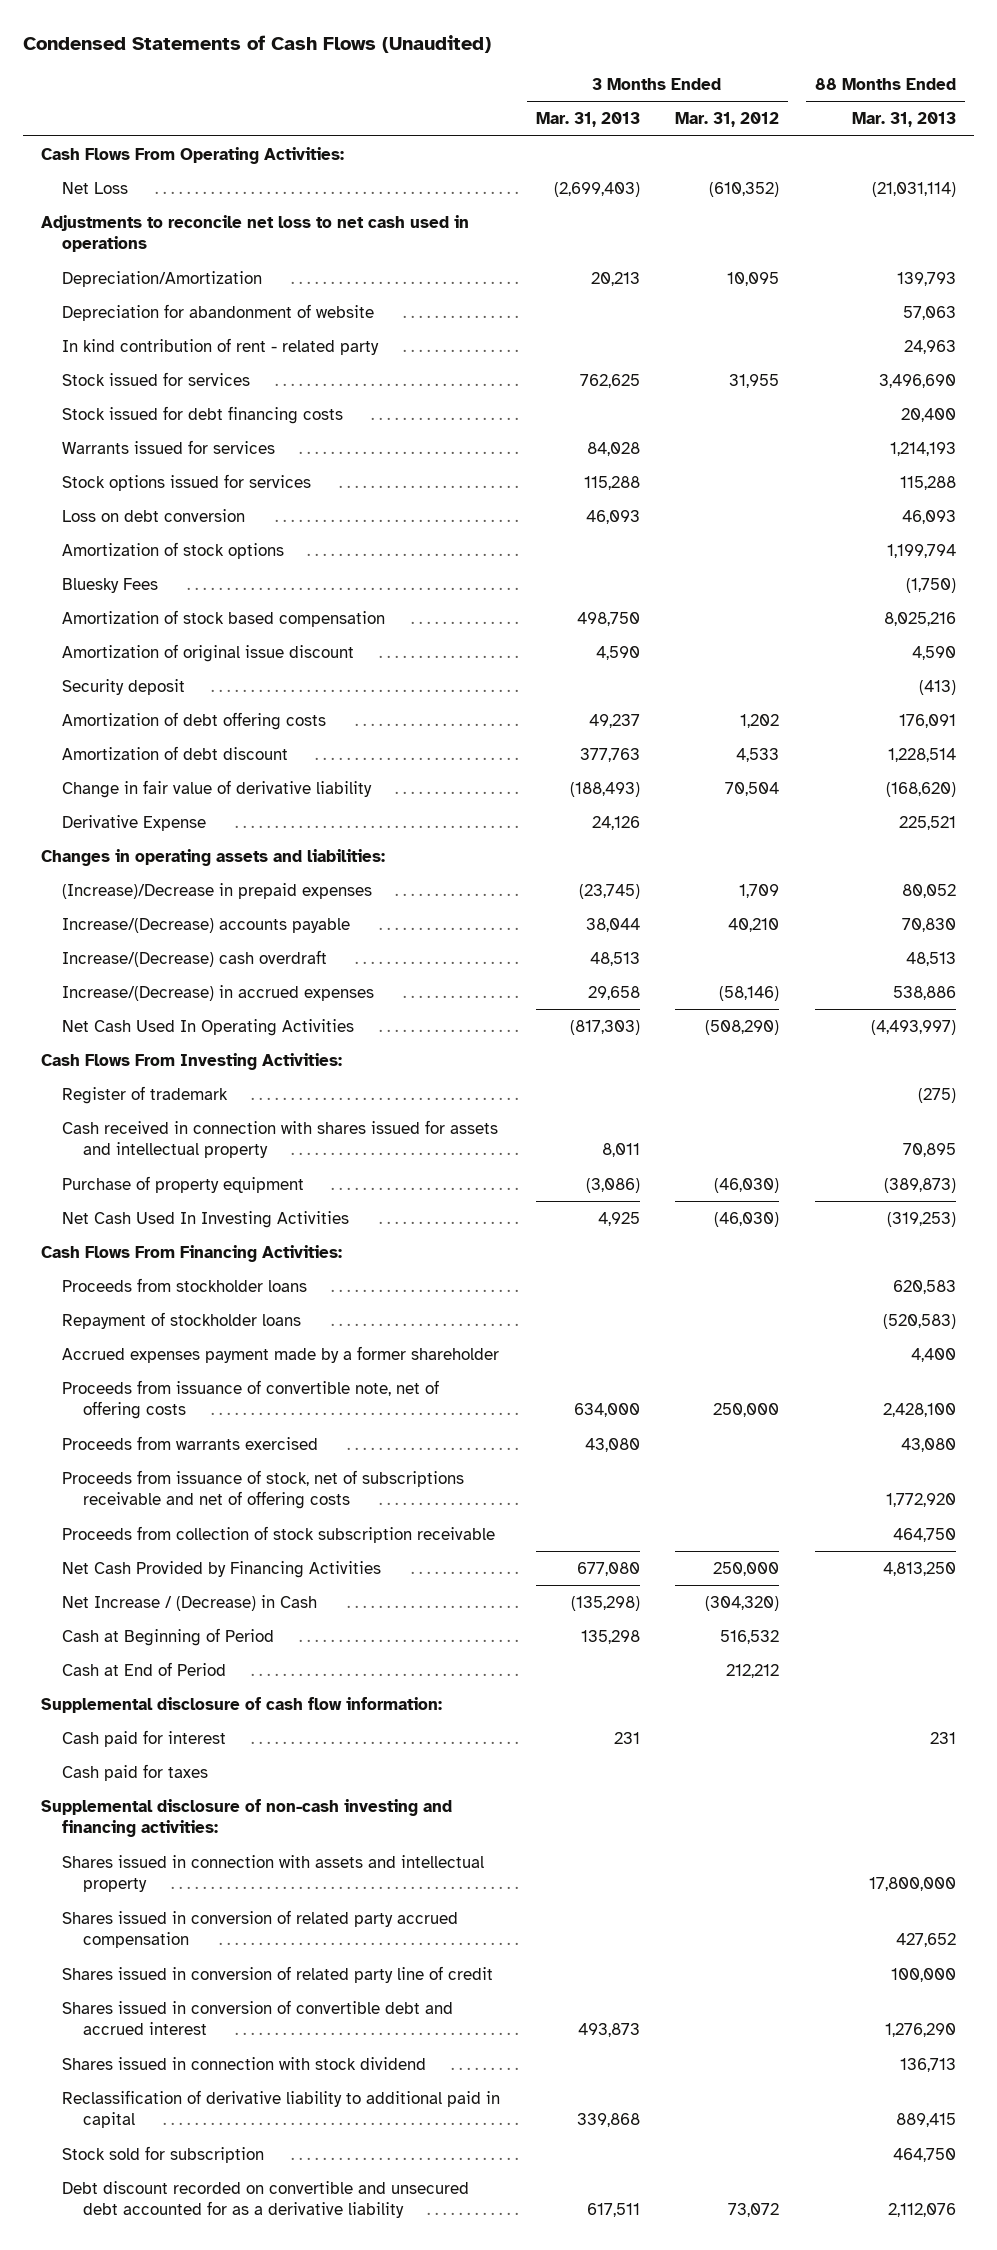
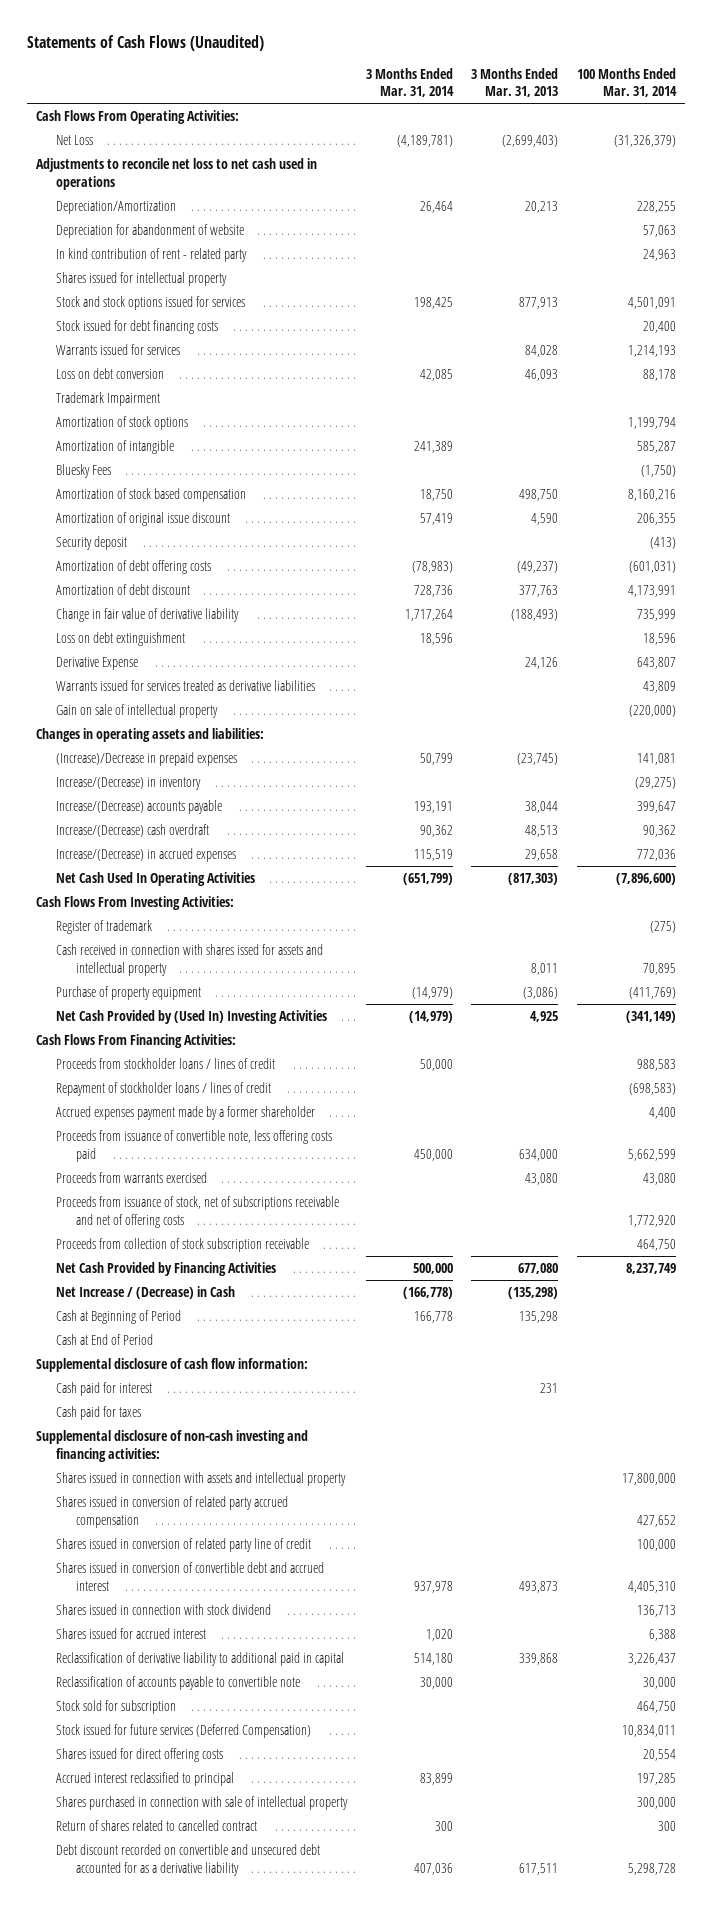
- Condensed Statements of Cash Flows (Unaudited)
+ Statements of Cash Flows (Unaudited)
- | 3 Months Ended Mar. 31, 2013 | 3 Months Ended Mar. 31, 2012 | 88 Months Ended Mar. 31, 2013
+ | 3 Months Ended Mar. 31, 2014 | 3 Months Ended Mar. 31, 2013 | 100 Months Ended Mar. 31, 2014
- Stock issued for services | 762,625 | 31,955 | 3,496,690
+ Shares issued for intellectual property
+ Stock and stock options issued for services | 198,425 | 877,913 | 4,501,091
- Stock options issued for services | 115,288 | | 115,288
+ Trademark Impairment
+ Amortization of intangible | 241,389 | | 585,287
- Amortization of debt offering costs | 49,237 | 1,202 | 176,091
+ Amortization of debt offering costs | (78,983) | (49,237) | (601,031)
+ Loss on debt extinguishment | 18,596 | | 18,596
+ Warrants issued for services treated as derivative liabilities | | | 43,809
+ Gain on sale of intellectual property | | | (220,000)
+ Increase/(Decrease) in inventory | | | (29,275)
- Cash received in connection with shares issued for assets and intellectual property | 8,011 | | 70,895
+ Cash received in connection with shares issed for assets and intellectual property | | 8,011 | 70,895
- Net Cash Used In Investing Activities | 4,925 | (46,030) | (319,253)
+ Net Cash Provided by (Used In) Investing Activities | (14,979) | 4,925 | (341,149)
- Proceeds from stockholder loans | | | 620,583
- Repayment of stockholder loans | | | (520,583)
+ Proceeds from stockholder loans / lines of credit | 50,000 | | 988,583
+ Repayment of stockholder loans / lines of credit | | | (698,583)
- Proceeds from issuance of convertible note, net of offering costs | 634,000 | 250,000 | 2,428,100
+ Proceeds from issuance of convertible note, less offering costs paid | 450,000 | 634,000 | 5,662,599
+ Shares issued for accrued interest | 1,020 | | 6,388
+ Reclassification of accounts payable to convertible note | 30,000 | | 30,000
+ Stock issued for future services (Deferred Compensation) | | | 10,834,011
+ Shares issued for direct offering costs | | | 20,554
+ Accrued interest reclassified to principal | 83,899 | | 197,285
+ Shares purchased in connection with sale of intellectual property | | | 300,000
+ Return of shares related to cancelled contract | 300 | | 300

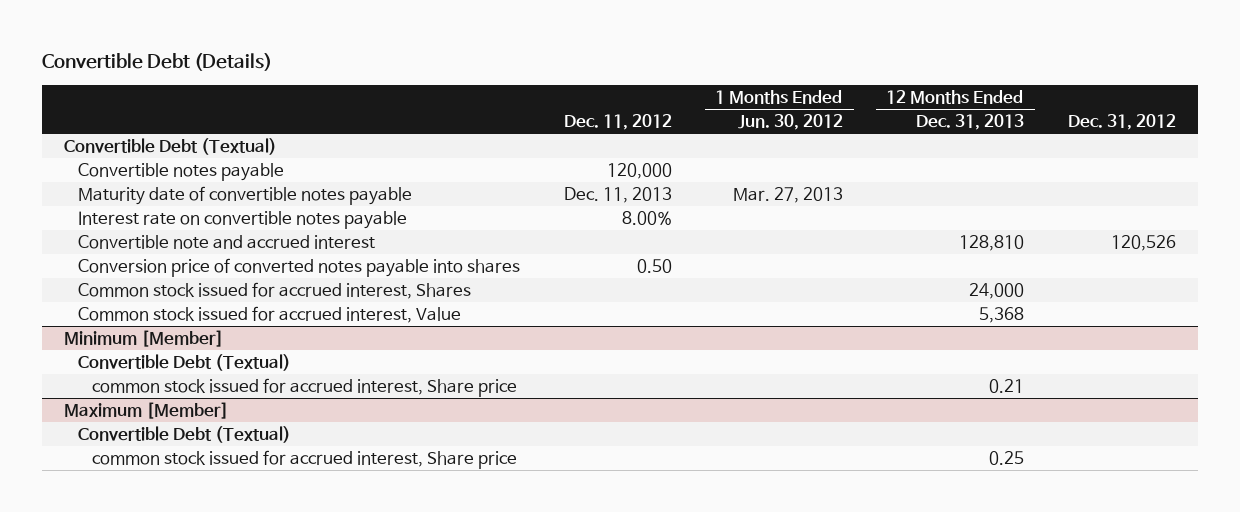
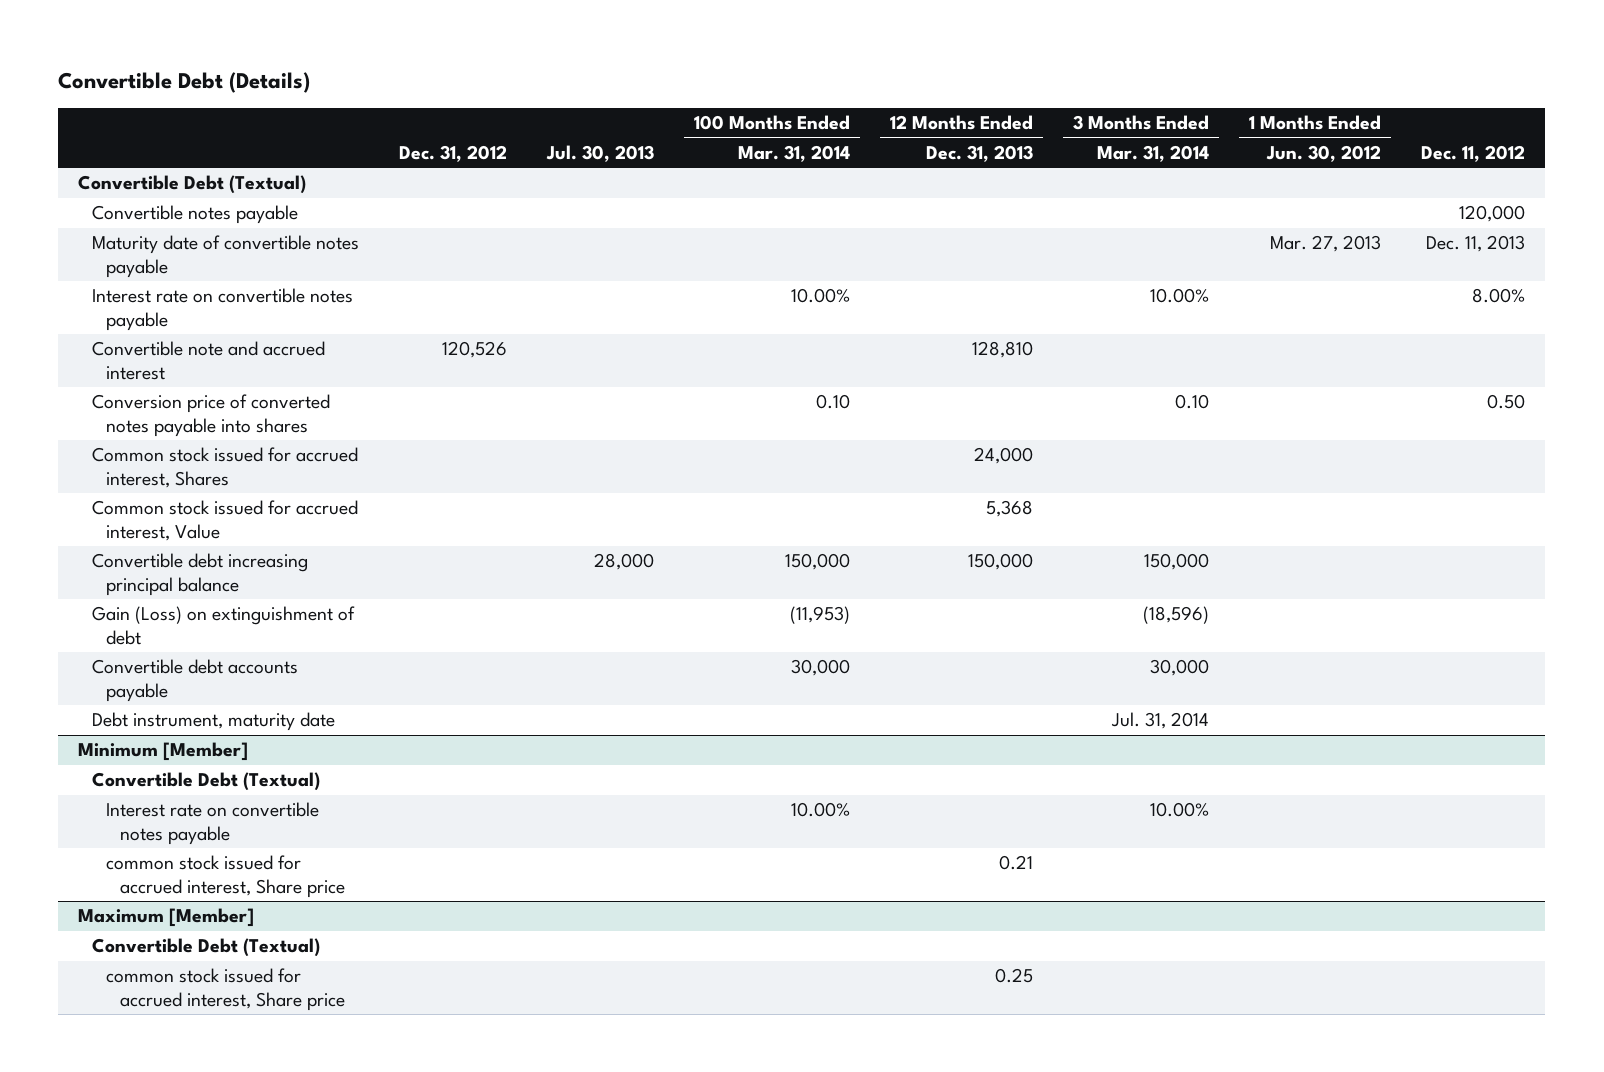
- | Dec. 11, 2012 | 1 Months Ended Jun. 30, 2012 | 12 Months Ended Dec. 31, 2013 | Dec. 31, 2012
+ | Dec. 31, 2012 | Jul. 30, 2013 | 100 Months Ended Mar. 31, 2014 | 12 Months Ended Dec. 31, 2013 | 3 Months Ended Mar. 31, 2014 | 1 Months Ended Jun. 30, 2012 | Dec. 11, 2012
+ Convertible debt increasing principal balance | | 28,000 | 150,000 | 150,000 | 150,000 | |
+ Gain (Loss) on extinguishment of debt | | | (11,953) | | (18,596) | |
+ Convertible debt accounts payable | | | 30,000 | | 30,000 | |
+ Debt instrument, maturity date | | | | | Jul. 31, 2014 | |
@ Minimum [Member]
+ Interest rate on convertible notes payable | | | 10.00% | | 10.00% | |

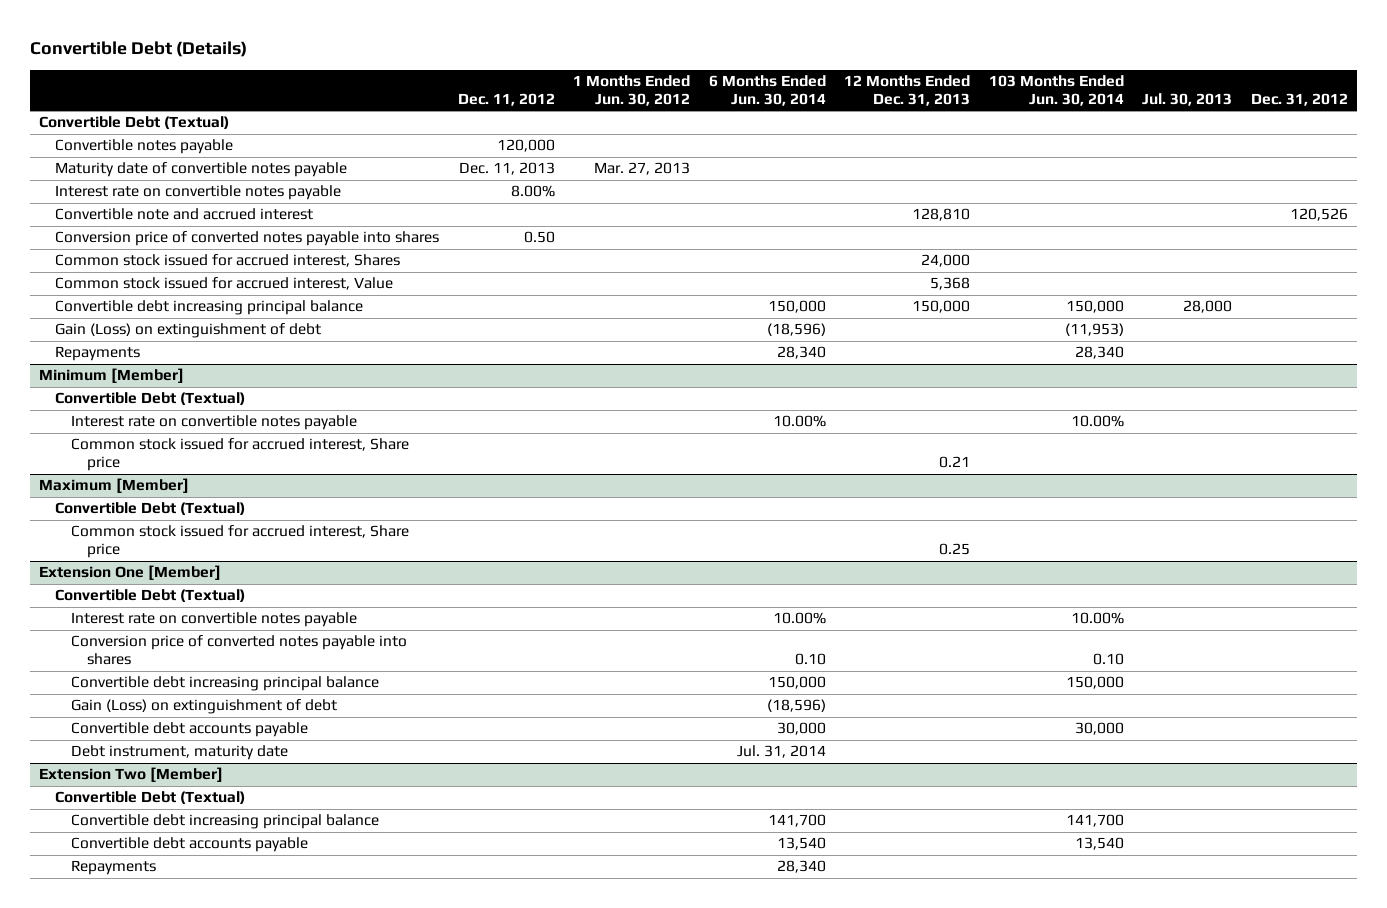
- | Dec. 31, 2012 | Jul. 30, 2013 | 100 Months Ended Mar. 31, 2014 | 12 Months Ended Dec. 31, 2013 | 3 Months Ended Mar. 31, 2014 | 1 Months Ended Jun. 30, 2012 | Dec. 11, 2012
+ | Dec. 11, 2012 | 1 Months Ended Jun. 30, 2012 | 6 Months Ended Jun. 30, 2014 | 12 Months Ended Dec. 31, 2013 | 103 Months Ended Jun. 30, 2014 | Jul. 30, 2013 | Dec. 31, 2012
- Convertible debt accounts payable | | | 30,000 | | 30,000 | |
- Debt instrument, maturity date | | | | | Jul. 31, 2014 | |
+ Repayments | | | 28,340 | | 28,340 | |
@ Minimum [Member]
- common stock issued for accrued interest, Share price | | | | 0.21 | | |
+ Common stock issued for accrued interest, Share price | | | | 0.21 | | |
@ Maximum [Member]
- common stock issued for accrued interest, Share price | | | | 0.25 | | |
+ Common stock issued for accrued interest, Share price | | | | 0.25 | | |
+ Extension One [Member]
+ Convertible Debt (Textual)
+ Interest rate on convertible notes payable | | | 10.00% | | 10.00% | |
+ Conversion price of converted notes payable into shares | | | 0.10 | | 0.10 | |
+ Convertible debt increasing principal balance | | | 150,000 | | 150,000 | |
+ Gain (Loss) on extinguishment of debt | | | (18,596) | | | |
+ Convertible debt accounts payable | | | 30,000 | | 30,000 | |
+ Debt instrument, maturity date | | | Jul. 31, 2014 | | | |
+ Extension Two [Member]
+ Convertible Debt (Textual)
+ Convertible debt increasing principal balance | | | 141,700 | | 141,700 | |
+ Convertible debt accounts payable | | | 13,540 | | 13,540 | |
+ Repayments | | | 28,340 | | | |

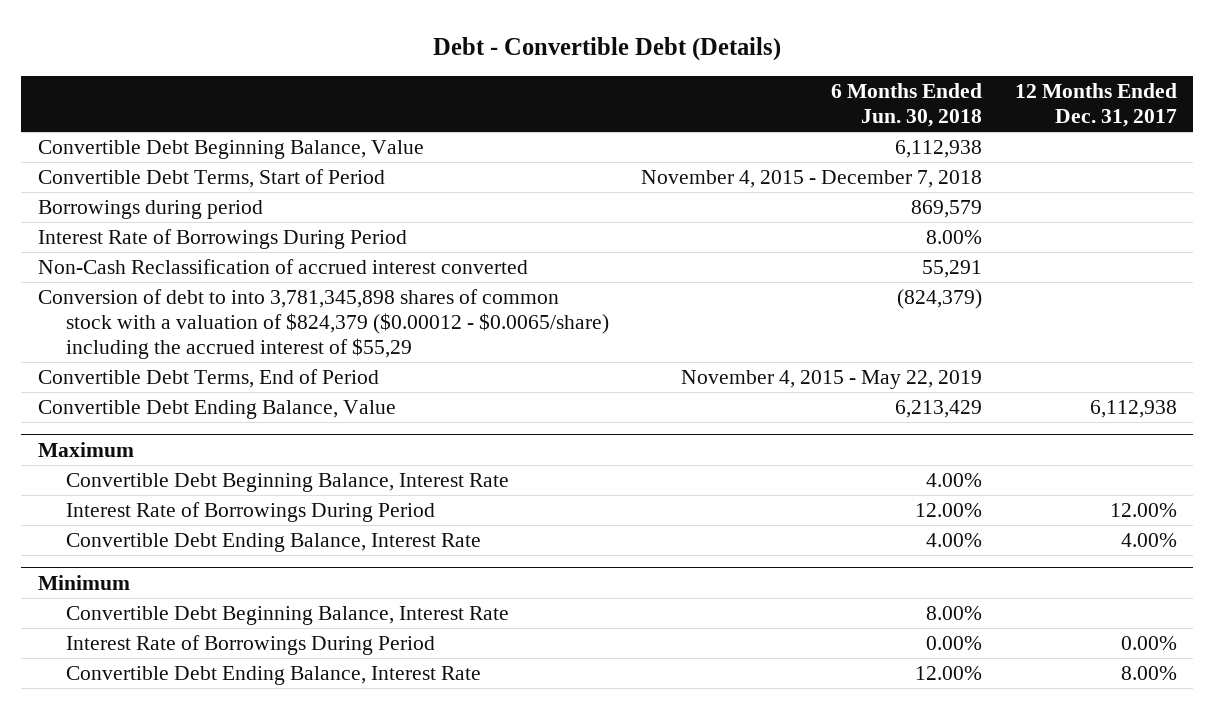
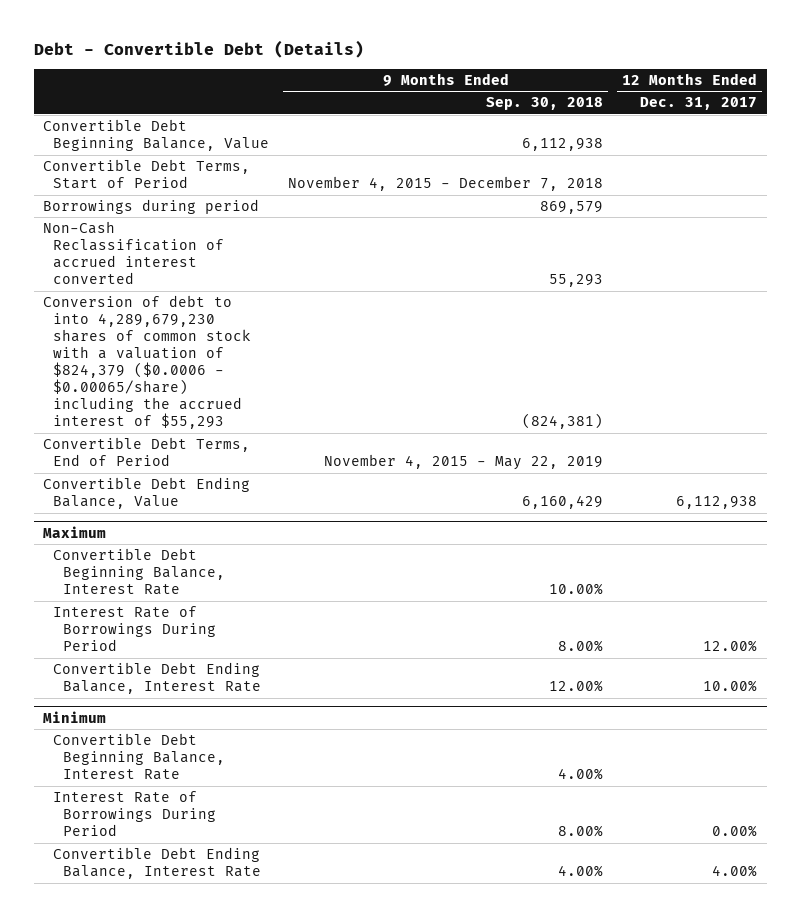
- | 6 Months Ended Jun. 30, 2018 | 12 Months Ended Dec. 31, 2017
+ | 9 Months Ended Sep. 30, 2018 | 12 Months Ended Dec. 31, 2017
- Interest Rate of Borrowings During Period | 8.00% |
- Conversion of debt to into 3,781,345,898 shares of common stock with a valuation of $824,379 ($0.00012 - $0.0065/share) including the accrued interest of $55,29 | (824,379) |
+ Conversion of debt to into 4,289,679,230 shares of common stock with a valuation of $824,379 ($0.0006 - $0.00065/share) including the accrued interest of $55,293 | (824,381) |
@ Maximum
- Convertible Debt Ending Balance, Interest Rate | 4.00% | 4.00%
+ Convertible Debt Ending Balance, Interest Rate | 12.00% | 10.00%
@ Minimum
- Convertible Debt Ending Balance, Interest Rate | 12.00% | 8.00%
+ Convertible Debt Ending Balance, Interest Rate | 4.00% | 4.00%

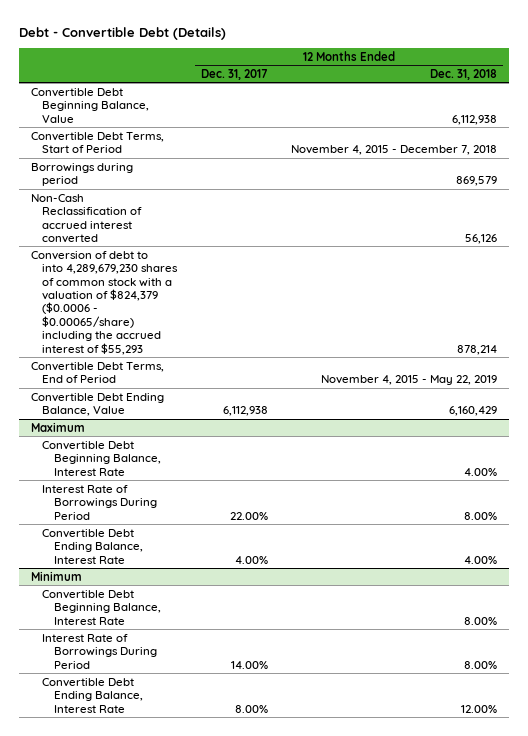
- | 9 Months Ended Sep. 30, 2018 | 12 Months Ended Dec. 31, 2017
+ | 12 Months Ended Dec. 31, 2017 | 12 Months Ended Dec. 31, 2018
@ Maximum
- Interest Rate of Borrowings During Period | 8.00% | 12.00%
- Convertible Debt Ending Balance, Interest Rate | 12.00% | 10.00%
+ Interest Rate of Borrowings During Period | 22.00% | 8.00%
+ Convertible Debt Ending Balance, Interest Rate | 4.00% | 4.00%
@ Minimum
- Interest Rate of Borrowings During Period | 8.00% | 0.00%
- Convertible Debt Ending Balance, Interest Rate | 4.00% | 4.00%
+ Interest Rate of Borrowings During Period | 14.00% | 8.00%
+ Convertible Debt Ending Balance, Interest Rate | 8.00% | 12.00%

